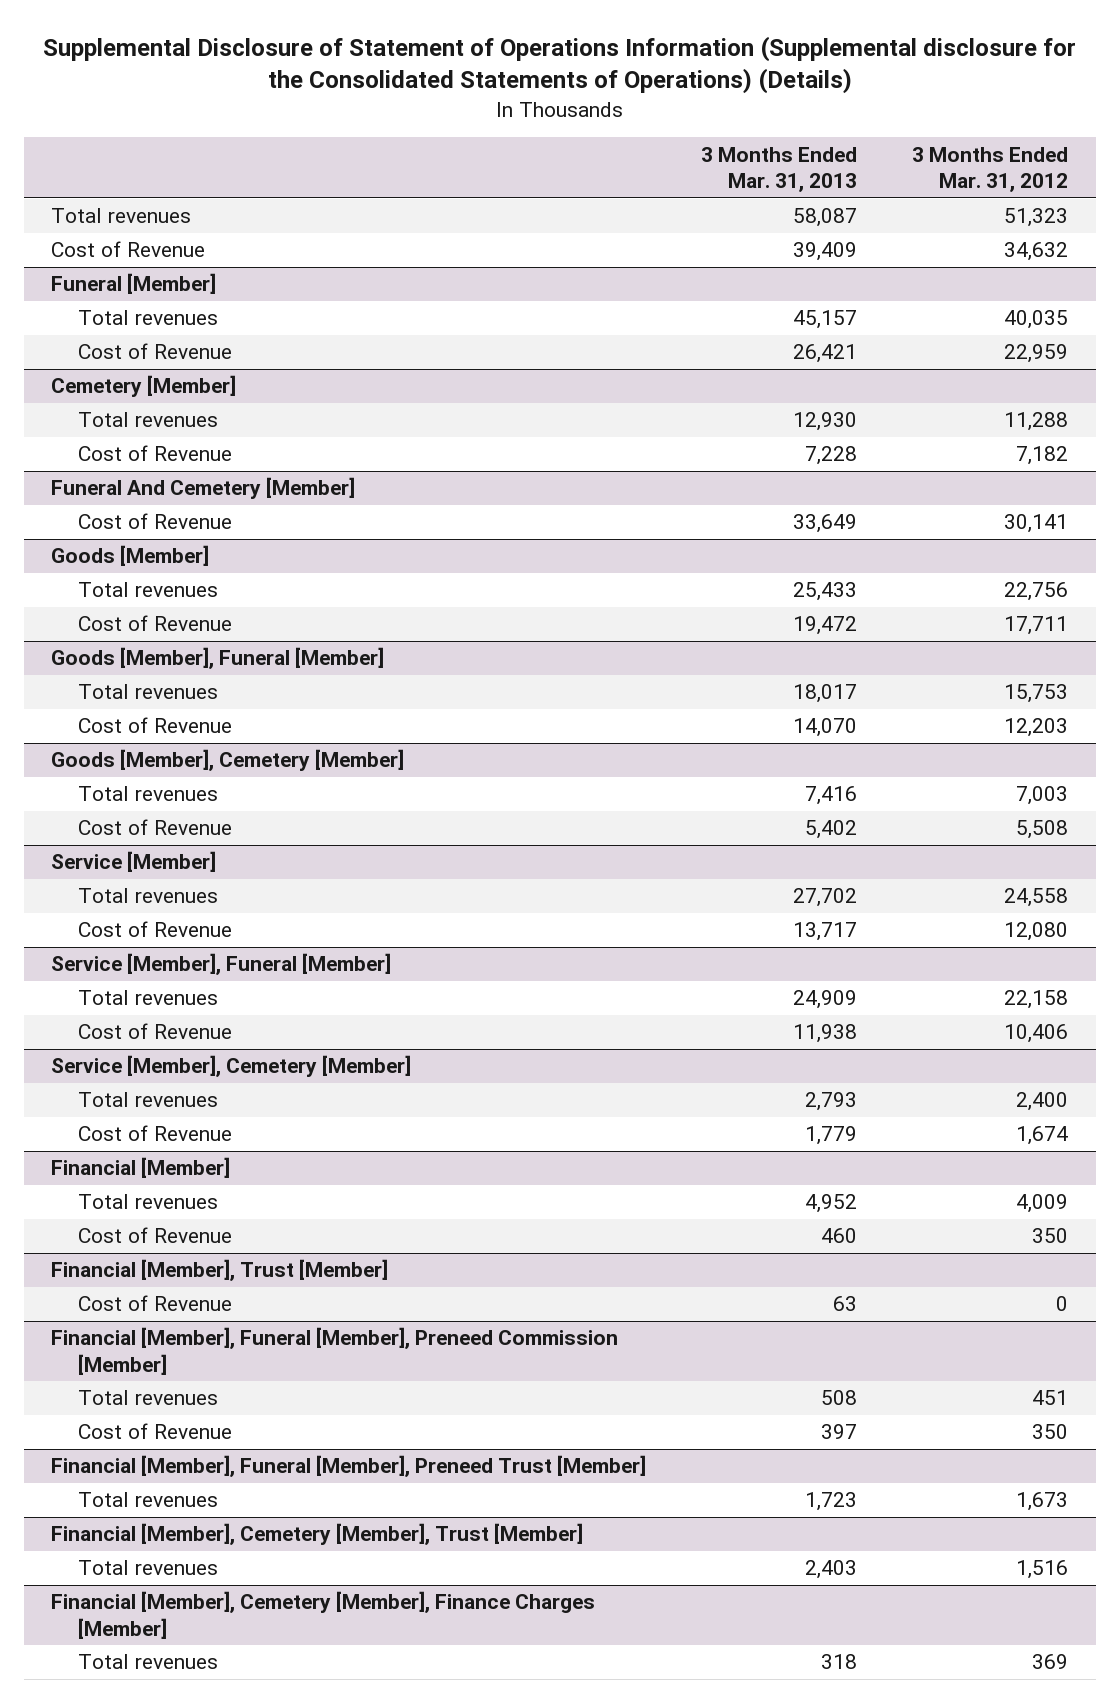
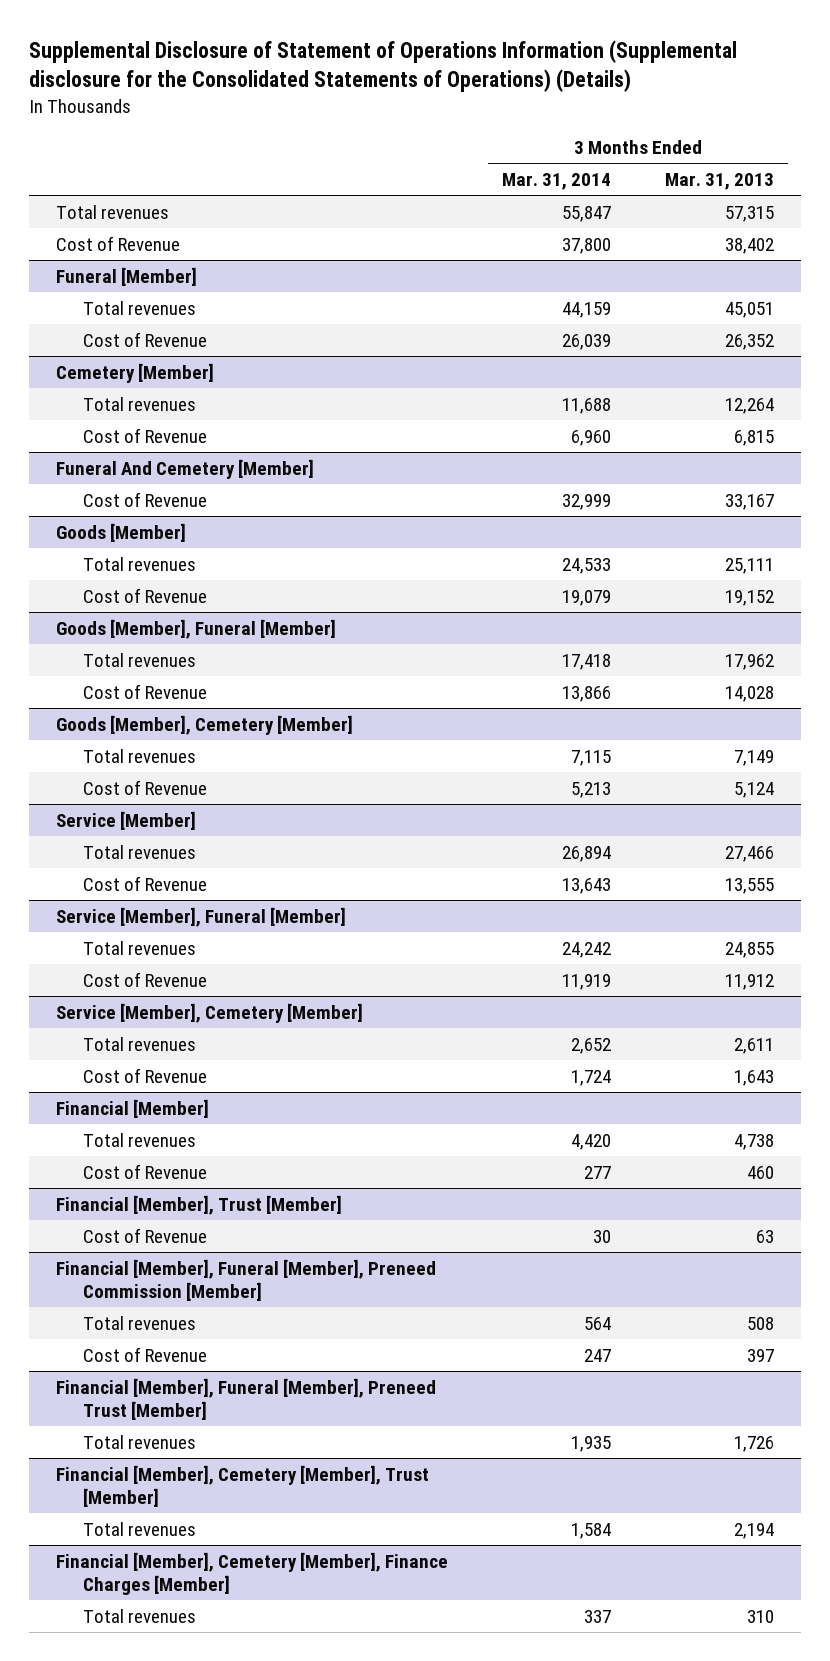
- | 3 Months Ended Mar. 31, 2013 | 3 Months Ended Mar. 31, 2012
+ | 3 Months Ended Mar. 31, 2014 | 3 Months Ended Mar. 31, 2013
- Total revenues | 58,087 | 51,323
- Cost of Revenue | 39,409 | 34,632
+ Total revenues | 55,847 | 57,315
+ Cost of Revenue | 37,800 | 38,402
@ Funeral [Member]
- Total revenues | 45,157 | 40,035
- Cost of Revenue | 26,421 | 22,959
+ Total revenues | 44,159 | 45,051
+ Cost of Revenue | 26,039 | 26,352
@ Cemetery [Member]
- Total revenues | 12,930 | 11,288
- Cost of Revenue | 7,228 | 7,182
+ Total revenues | 11,688 | 12,264
+ Cost of Revenue | 6,960 | 6,815
@ Funeral And Cemetery [Member]
- Cost of Revenue | 33,649 | 30,141
+ Cost of Revenue | 32,999 | 33,167
@ Goods [Member]
- Total revenues | 25,433 | 22,756
- Cost of Revenue | 19,472 | 17,711
+ Total revenues | 24,533 | 25,111
+ Cost of Revenue | 19,079 | 19,152
@ Goods [Member], Funeral [Member]
- Total revenues | 18,017 | 15,753
- Cost of Revenue | 14,070 | 12,203
+ Total revenues | 17,418 | 17,962
+ Cost of Revenue | 13,866 | 14,028
@ Goods [Member], Cemetery [Member]
- Total revenues | 7,416 | 7,003
- Cost of Revenue | 5,402 | 5,508
+ Total revenues | 7,115 | 7,149
+ Cost of Revenue | 5,213 | 5,124
@ Service [Member]
- Total revenues | 27,702 | 24,558
- Cost of Revenue | 13,717 | 12,080
+ Total revenues | 26,894 | 27,466
+ Cost of Revenue | 13,643 | 13,555
@ Service [Member], Funeral [Member]
- Total revenues | 24,909 | 22,158
- Cost of Revenue | 11,938 | 10,406
+ Total revenues | 24,242 | 24,855
+ Cost of Revenue | 11,919 | 11,912
@ Service [Member], Cemetery [Member]
- Total revenues | 2,793 | 2,400
- Cost of Revenue | 1,779 | 1,674
+ Total revenues | 2,652 | 2,611
+ Cost of Revenue | 1,724 | 1,643
@ Financial [Member]
- Total revenues | 4,952 | 4,009
+ Total revenues | 4,420 | 4,738
@ Financial [Member], Funeral [Member], Preneed Trust [Member]
- Total revenues | 1,723 | 1,673
+ Total revenues | 1,935 | 1,726
@ Financial [Member], Cemetery [Member], Trust [Member]
- Total revenues | 2,403 | 1,516
+ Total revenues | 1,584 | 2,194
@ Financial [Member], Cemetery [Member], Finance Charges [Member]
- Total revenues | 318 | 369
+ Total revenues | 337 | 310

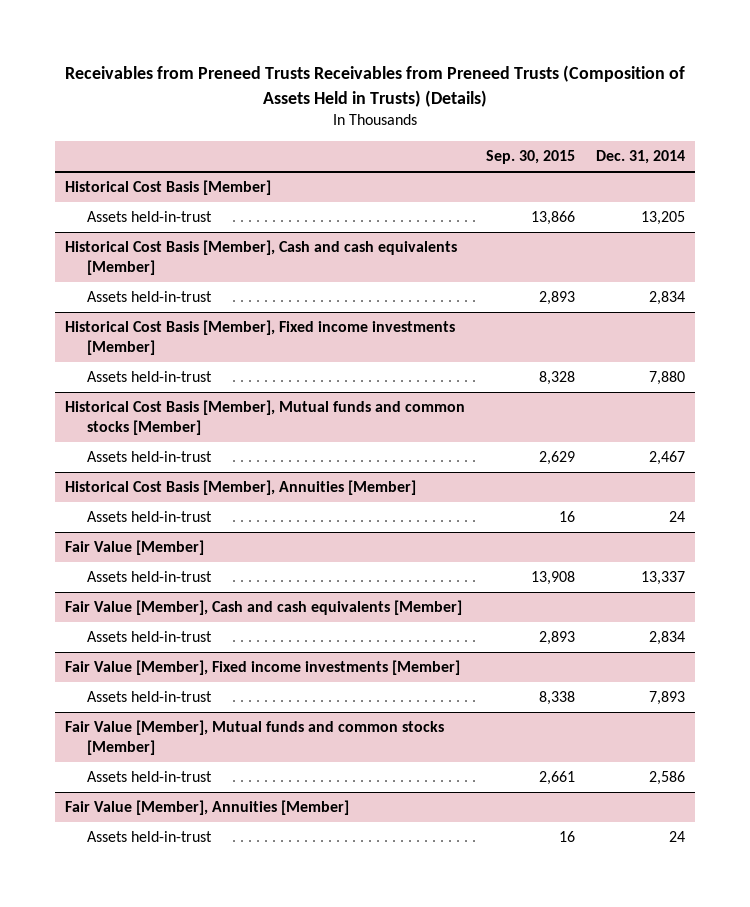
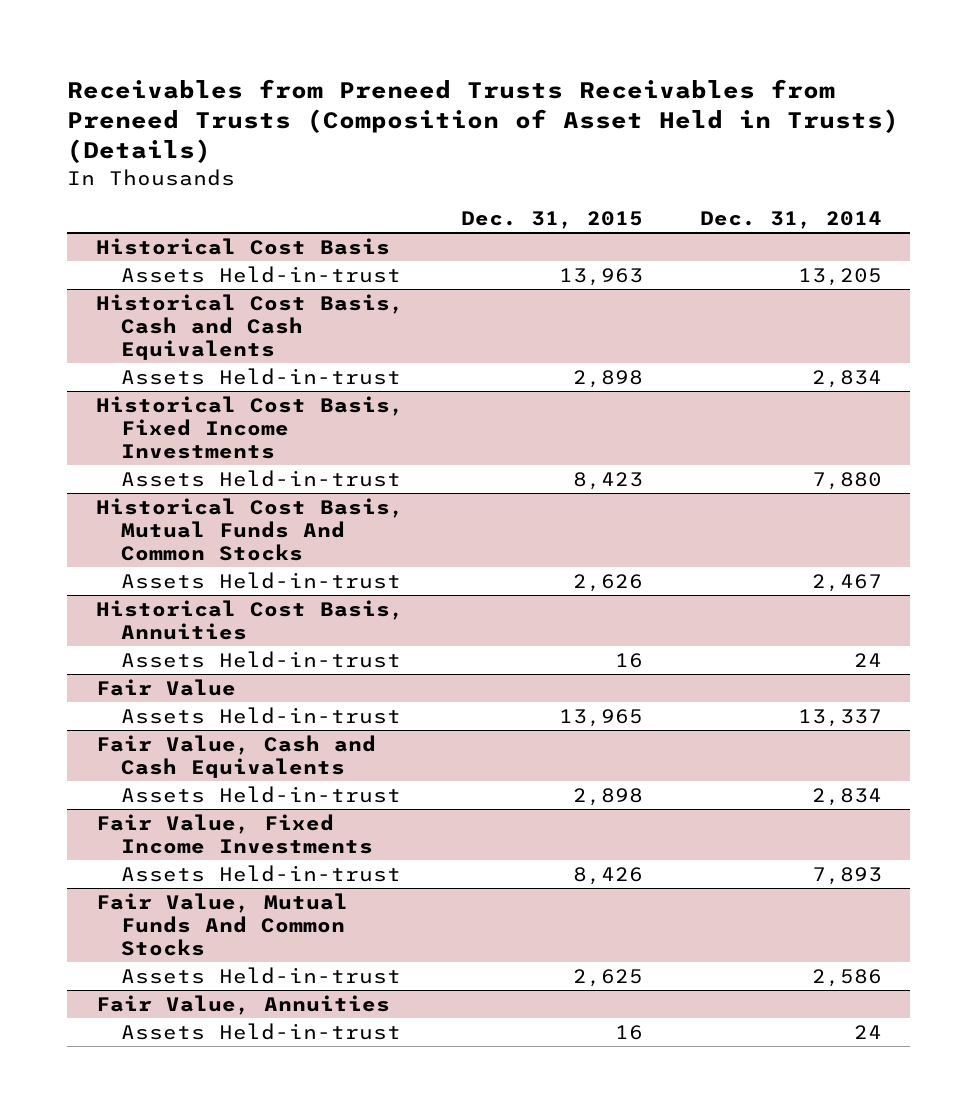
- Receivables from Preneed Trusts Receivables from Preneed Trusts (Composition of Assets Held in Trusts) (Details)
+ Receivables from Preneed Trusts Receivables from Preneed Trusts (Composition of Asset Held in Trusts) (Details)
- | Sep. 30, 2015 | Dec. 31, 2014
+ | Dec. 31, 2015 | Dec. 31, 2014
- Historical Cost Basis [Member]
- Assets held-in-trust | 13,866 | 13,205
- Historical Cost Basis [Member], Cash and cash equivalents [Member]
- Assets held-in-trust | 2,893 | 2,834
- Historical Cost Basis [Member], Fixed income investments [Member]
- Assets held-in-trust | 8,328 | 7,880
- Historical Cost Basis [Member], Mutual funds and common stocks [Member]
- Assets held-in-trust | 2,629 | 2,467
- Historical Cost Basis [Member], Annuities [Member]
- Assets held-in-trust | 16 | 24
- Fair Value [Member]
- Assets held-in-trust | 13,908 | 13,337
- Fair Value [Member], Cash and cash equivalents [Member]
- Assets held-in-trust | 2,893 | 2,834
- Fair Value [Member], Fixed income investments [Member]
- Assets held-in-trust | 8,338 | 7,893
- Fair Value [Member], Mutual funds and common stocks [Member]
- Assets held-in-trust | 2,661 | 2,586
- Fair Value [Member], Annuities [Member]
- Assets held-in-trust | 16 | 24
+ Historical Cost Basis
+ Assets Held-in-trust | 13,963 | 13,205
+ Historical Cost Basis, Cash and Cash Equivalents
+ Assets Held-in-trust | 2,898 | 2,834
+ Historical Cost Basis, Fixed Income Investments
+ Assets Held-in-trust | 8,423 | 7,880
+ Historical Cost Basis, Mutual Funds And Common Stocks
+ Assets Held-in-trust | 2,626 | 2,467
+ Historical Cost Basis, Annuities
+ Assets Held-in-trust | 16 | 24
+ Fair Value
+ Assets Held-in-trust | 13,965 | 13,337
+ Fair Value, Cash and Cash Equivalents
+ Assets Held-in-trust | 2,898 | 2,834
+ Fair Value, Fixed Income Investments
+ Assets Held-in-trust | 8,426 | 7,893
+ Fair Value, Mutual Funds And Common Stocks
+ Assets Held-in-trust | 2,625 | 2,586
+ Fair Value, Annuities
+ Assets Held-in-trust | 16 | 24

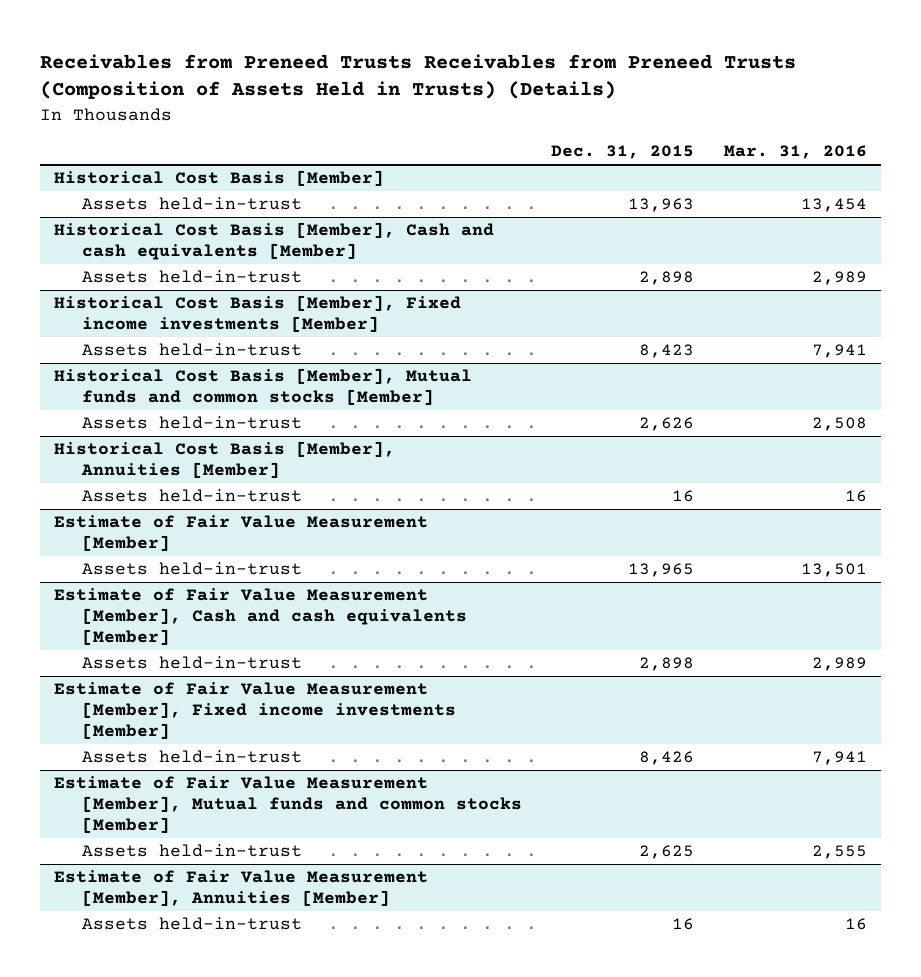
- Receivables from Preneed Trusts Receivables from Preneed Trusts (Composition of Asset Held in Trusts) (Details)
+ Receivables from Preneed Trusts Receivables from Preneed Trusts (Composition of Assets Held in Trusts) (Details)
- | Dec. 31, 2015 | Dec. 31, 2014
+ | Dec. 31, 2015 | Mar. 31, 2016
- Historical Cost Basis
- Assets Held-in-trust | 13,963 | 13,205
- Historical Cost Basis, Cash and Cash Equivalents
- Assets Held-in-trust | 2,898 | 2,834
- Historical Cost Basis, Fixed Income Investments
- Assets Held-in-trust | 8,423 | 7,880
- Historical Cost Basis, Mutual Funds And Common Stocks
- Assets Held-in-trust | 2,626 | 2,467
- Historical Cost Basis, Annuities
- Assets Held-in-trust | 16 | 24
- Fair Value
- Assets Held-in-trust | 13,965 | 13,337
- Fair Value, Cash and Cash Equivalents
- Assets Held-in-trust | 2,898 | 2,834
- Fair Value, Fixed Income Investments
- Assets Held-in-trust | 8,426 | 7,893
- Fair Value, Mutual Funds And Common Stocks
- Assets Held-in-trust | 2,625 | 2,586
- Fair Value, Annuities
- Assets Held-in-trust | 16 | 24
+ Historical Cost Basis [Member]
+ Assets held-in-trust | 13,963 | 13,454
+ Historical Cost Basis [Member], Cash and cash equivalents [Member]
+ Assets held-in-trust | 2,898 | 2,989
+ Historical Cost Basis [Member], Fixed income investments [Member]
+ Assets held-in-trust | 8,423 | 7,941
+ Historical Cost Basis [Member], Mutual funds and common stocks [Member]
+ Assets held-in-trust | 2,626 | 2,508
+ Historical Cost Basis [Member], Annuities [Member]
+ Assets held-in-trust | 16 | 16
+ Estimate of Fair Value Measurement [Member]
+ Assets held-in-trust | 13,965 | 13,501
+ Estimate of Fair Value Measurement [Member], Cash and cash equivalents [Member]
+ Assets held-in-trust | 2,898 | 2,989
+ Estimate of Fair Value Measurement [Member], Fixed income investments [Member]
+ Assets held-in-trust | 8,426 | 7,941
+ Estimate of Fair Value Measurement [Member], Mutual funds and common stocks [Member]
+ Assets held-in-trust | 2,625 | 2,555
+ Estimate of Fair Value Measurement [Member], Annuities [Member]
+ Assets held-in-trust | 16 | 16

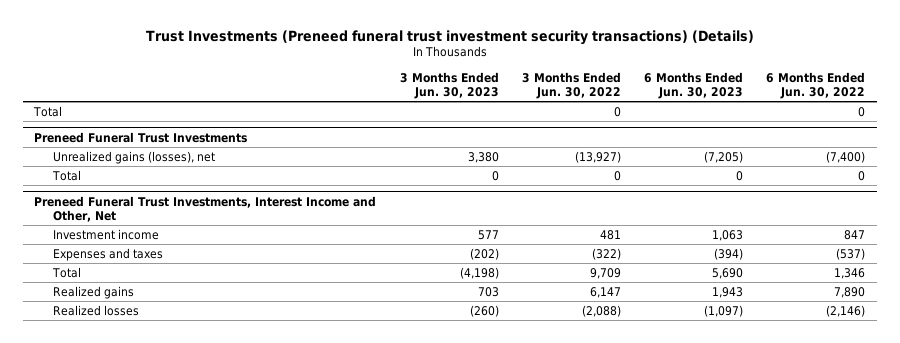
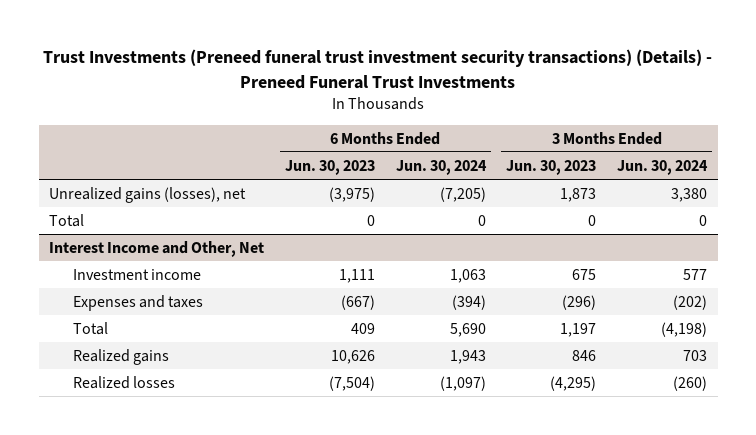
- Trust Investments (Preneed funeral trust investment security transactions) (Details)
+ Trust Investments (Preneed funeral trust investment security transactions) (Details) - Preneed Funeral Trust Investments
- | 3 Months Ended Jun. 30, 2023 | 3 Months Ended Jun. 30, 2022 | 6 Months Ended Jun. 30, 2023 | 6 Months Ended Jun. 30, 2022
+ | 6 Months Ended Jun. 30, 2023 | 6 Months Ended Jun. 30, 2024 | 3 Months Ended Jun. 30, 2023 | 3 Months Ended Jun. 30, 2024
- Total | | 0 | | 0
- Preneed Funeral Trust Investments
- Unrealized gains (losses), net | 3,380 | (13,927) | (7,205) | (7,400)
+ Unrealized gains (losses), net | (3,975) | (7,205) | 1,873 | 3,380
- Preneed Funeral Trust Investments, Interest Income and Other, Net
- Investment income | 577 | 481 | 1,063 | 847
- Expenses and taxes | (202) | (322) | (394) | (537)
- Total | (4,198) | 9,709 | 5,690 | 1,346
- Realized gains | 703 | 6,147 | 1,943 | 7,890
- Realized losses | (260) | (2,088) | (1,097) | (2,146)
+ Interest Income and Other, Net
+ Investment income | 1,111 | 1,063 | 675 | 577
+ Expenses and taxes | (667) | (394) | (296) | (202)
+ Total | 409 | 5,690 | 1,197 | (4,198)
+ Realized gains | 10,626 | 1,943 | 846 | 703
+ Realized losses | (7,504) | (1,097) | (4,295) | (260)

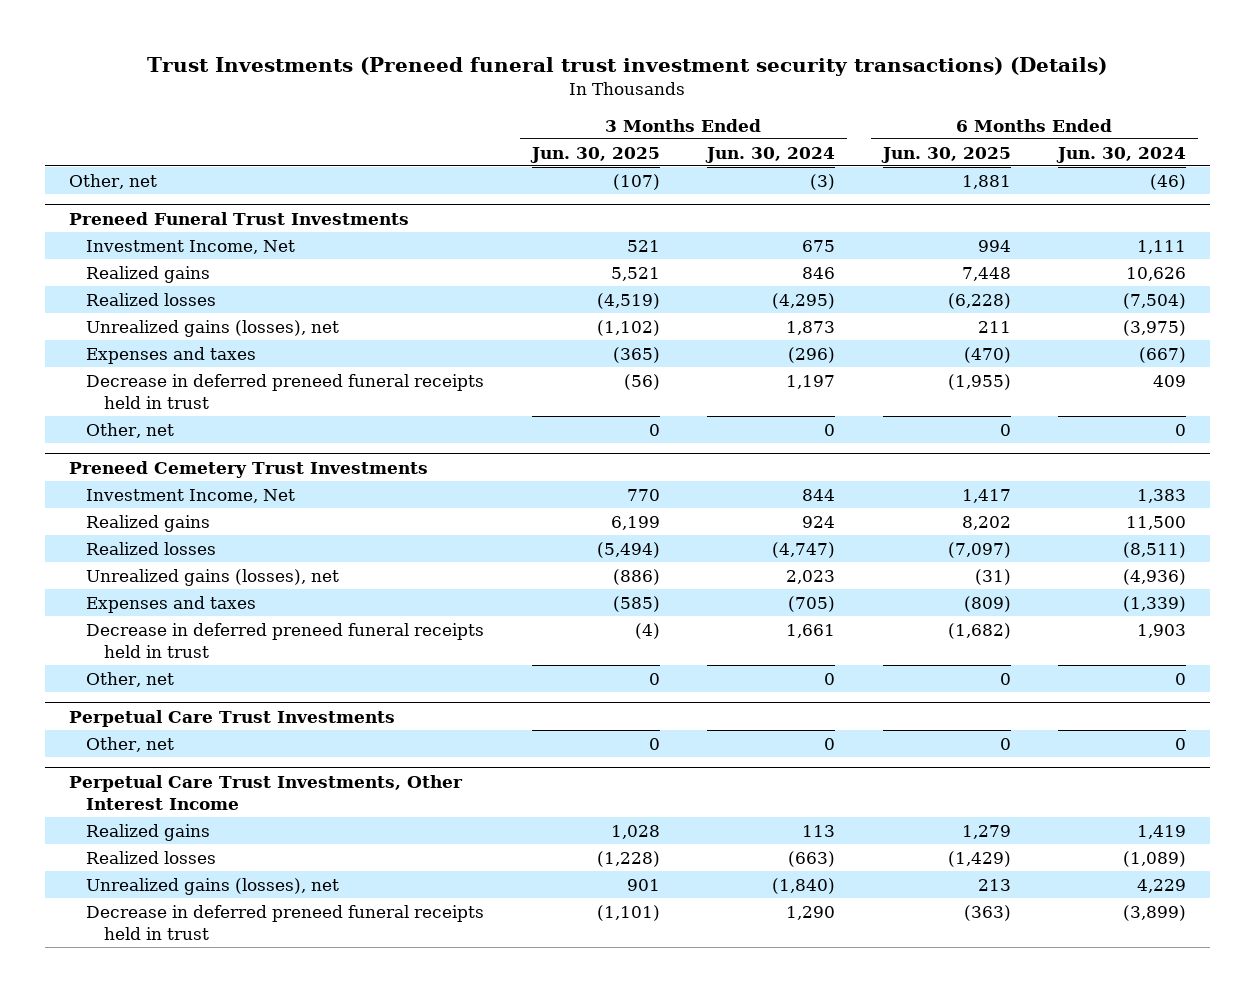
- Trust Investments (Preneed funeral trust investment security transactions) (Details) - Preneed Funeral Trust Investments
+ Trust Investments (Preneed funeral trust investment security transactions) (Details)
- | 6 Months Ended Jun. 30, 2023 | 6 Months Ended Jun. 30, 2024 | 3 Months Ended Jun. 30, 2023 | 3 Months Ended Jun. 30, 2024
+ | 3 Months Ended Jun. 30, 2025 | 3 Months Ended Jun. 30, 2024 | 6 Months Ended Jun. 30, 2025 | 6 Months Ended Jun. 30, 2024
- Unrealized gains (losses), net | (3,975) | (7,205) | 1,873 | 3,380
- Total | 0 | 0 | 0 | 0
- Interest Income and Other, Net
- Investment income | 1,111 | 1,063 | 675 | 577
- Expenses and taxes | (667) | (394) | (296) | (202)
- Total | 409 | 5,690 | 1,197 | (4,198)
- Realized gains | 10,626 | 1,943 | 846 | 703
- Realized losses | (7,504) | (1,097) | (4,295) | (260)
+ Other, net | (107) | (3) | 1,881 | (46)
+ Preneed Funeral Trust Investments
+ Investment Income, Net | 521 | 675 | 994 | 1,111
+ Realized gains | 5,521 | 846 | 7,448 | 10,626
+ Realized losses | (4,519) | (4,295) | (6,228) | (7,504)
+ Unrealized gains (losses), net | (1,102) | 1,873 | 211 | (3,975)
+ Expenses and taxes | (365) | (296) | (470) | (667)
+ Decrease in deferred preneed funeral receipts held in trust | (56) | 1,197 | (1,955) | 409
+ Other, net | 0 | 0 | 0 | 0
+ Preneed Cemetery Trust Investments
+ Investment Income, Net | 770 | 844 | 1,417 | 1,383
+ Realized gains | 6,199 | 924 | 8,202 | 11,500
+ Realized losses | (5,494) | (4,747) | (7,097) | (8,511)
+ Unrealized gains (losses), net | (886) | 2,023 | (31) | (4,936)
+ Expenses and taxes | (585) | (705) | (809) | (1,339)
+ Decrease in deferred preneed funeral receipts held in trust | (4) | 1,661 | (1,682) | 1,903
+ Other, net | 0 | 0 | 0 | 0
+ Perpetual Care Trust Investments
+ Other, net | 0 | 0 | 0 | 0
+ Perpetual Care Trust Investments, Other Interest Income
+ Realized gains | 1,028 | 113 | 1,279 | 1,419
+ Realized losses | (1,228) | (663) | (1,429) | (1,089)
+ Unrealized gains (losses), net | 901 | (1,840) | 213 | 4,229
+ Decrease in deferred preneed funeral receipts held in trust | (1,101) | 1,290 | (363) | (3,899)

